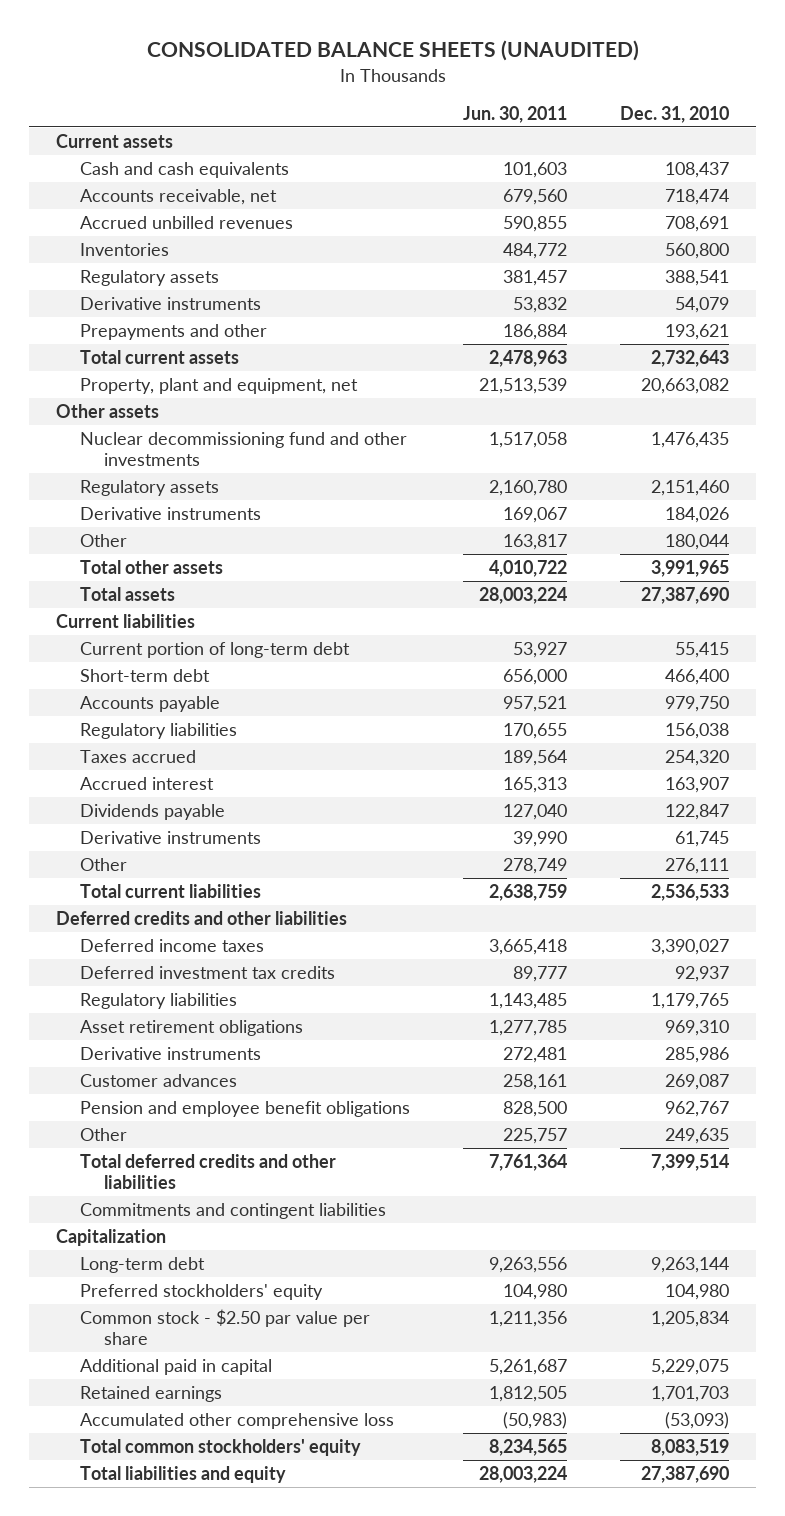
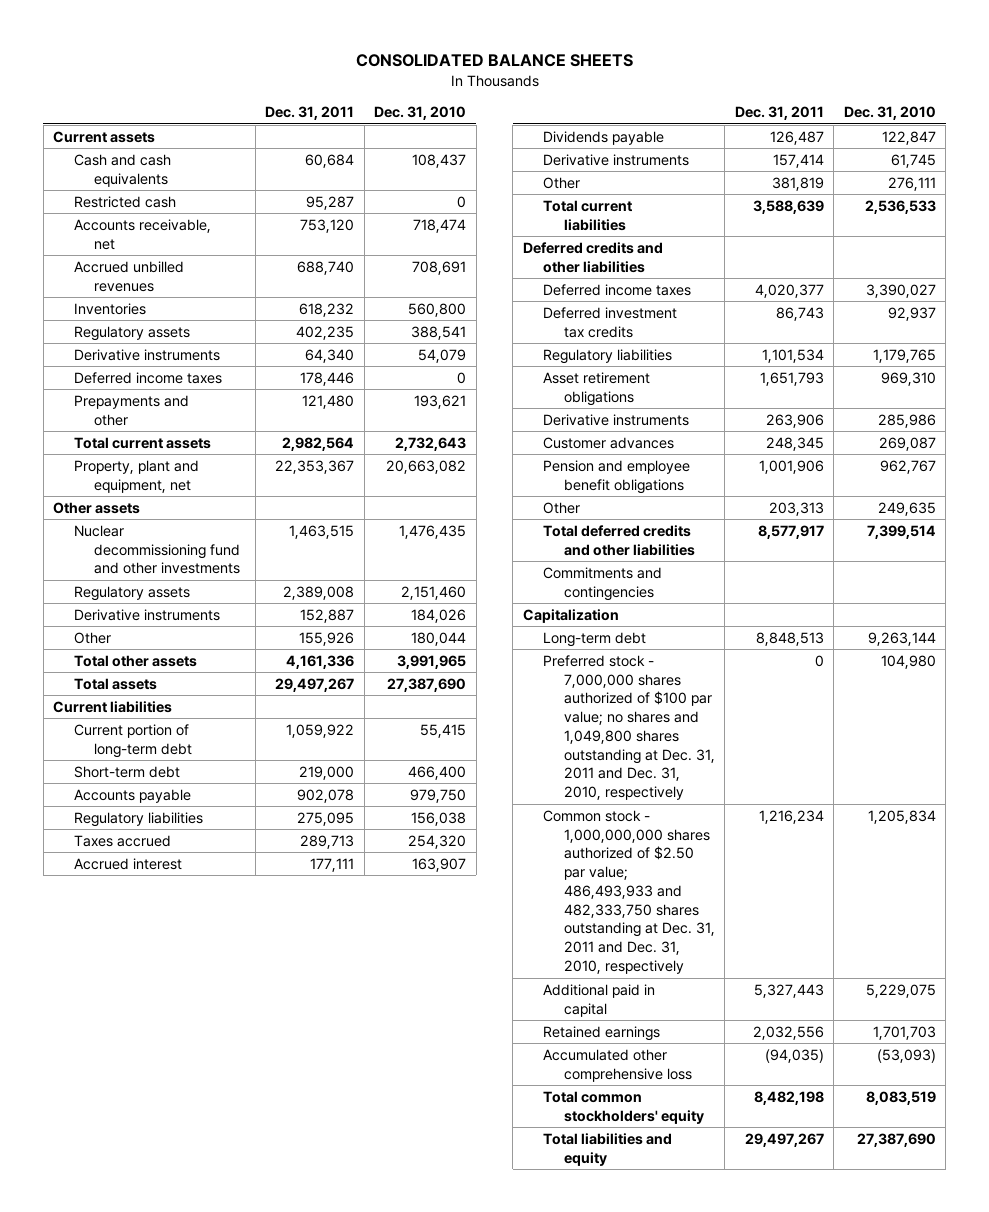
- CONSOLIDATED BALANCE SHEETS (UNAUDITED)
+ CONSOLIDATED BALANCE SHEETS
- | Jun. 30, 2011 | Dec. 31, 2010
+ | Dec. 31, 2011 | Dec. 31, 2010
+ Restricted cash | 95,287 | 0
+ Deferred income taxes | 178,446 | 0
- Commitments and contingent liabilities
+ Commitments and contingencies
- Preferred stockholders' equity | 104,980 | 104,980
- Common stock - $2.50 par value per share | 1,211,356 | 1,205,834
+ Preferred stock - 7,000,000 shares authorized of $100 par value; no shares and 1,049,800 shares outstanding at Dec. 31, 2011 and Dec. 31, 2010, respectively | 0 | 104,980
+ Common stock - 1,000,000,000 shares authorized of $2.50 par value; 486,493,933 and 482,333,750 shares outstanding at Dec. 31, 2011 and Dec. 31, 2010, respectively | 1,216,234 | 1,205,834

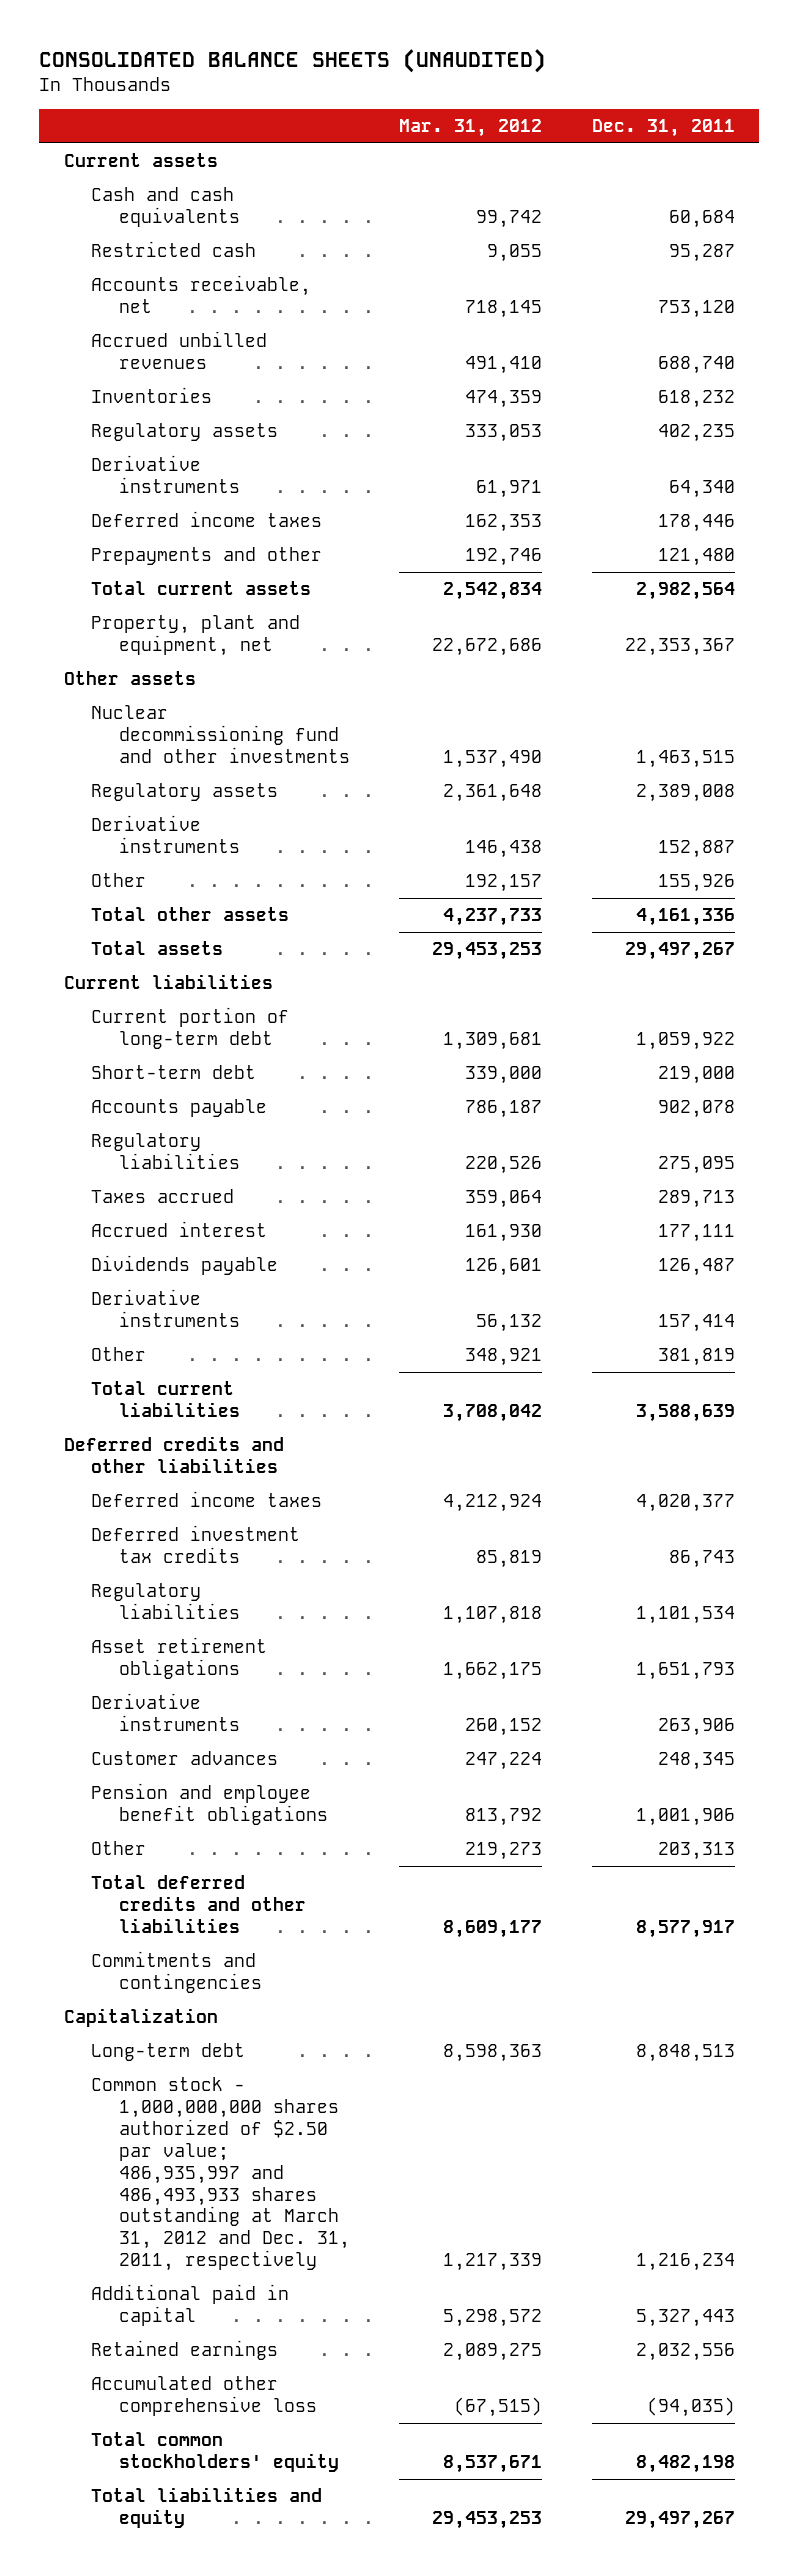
- CONSOLIDATED BALANCE SHEETS
+ CONSOLIDATED BALANCE SHEETS (UNAUDITED)
- | Dec. 31, 2011 | Dec. 31, 2010
+ | Mar. 31, 2012 | Dec. 31, 2011
- Preferred stock - 7,000,000 shares authorized of $100 par value; no shares and 1,049,800 shares outstanding at Dec. 31, 2011 and Dec. 31, 2010, respectively | 0 | 104,980
- Common stock - 1,000,000,000 shares authorized of $2.50 par value; 486,493,933 and 482,333,750 shares outstanding at Dec. 31, 2011 and Dec. 31, 2010, respectively | 1,216,234 | 1,205,834
+ Common stock - 1,000,000,000 shares authorized of $2.50 par value; 486,935,997 and 486,493,933 shares outstanding at March 31, 2012 and Dec. 31, 2011, respectively | 1,217,339 | 1,216,234

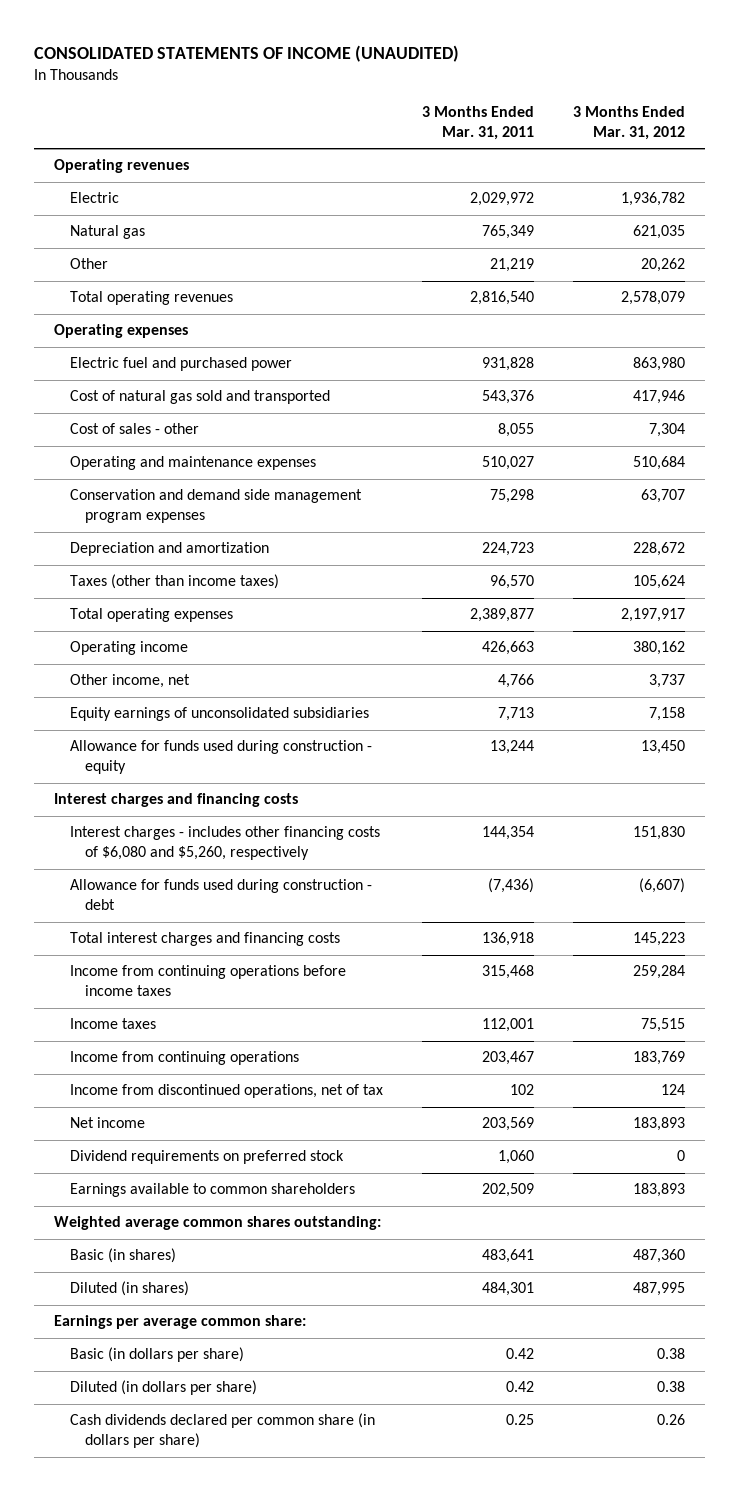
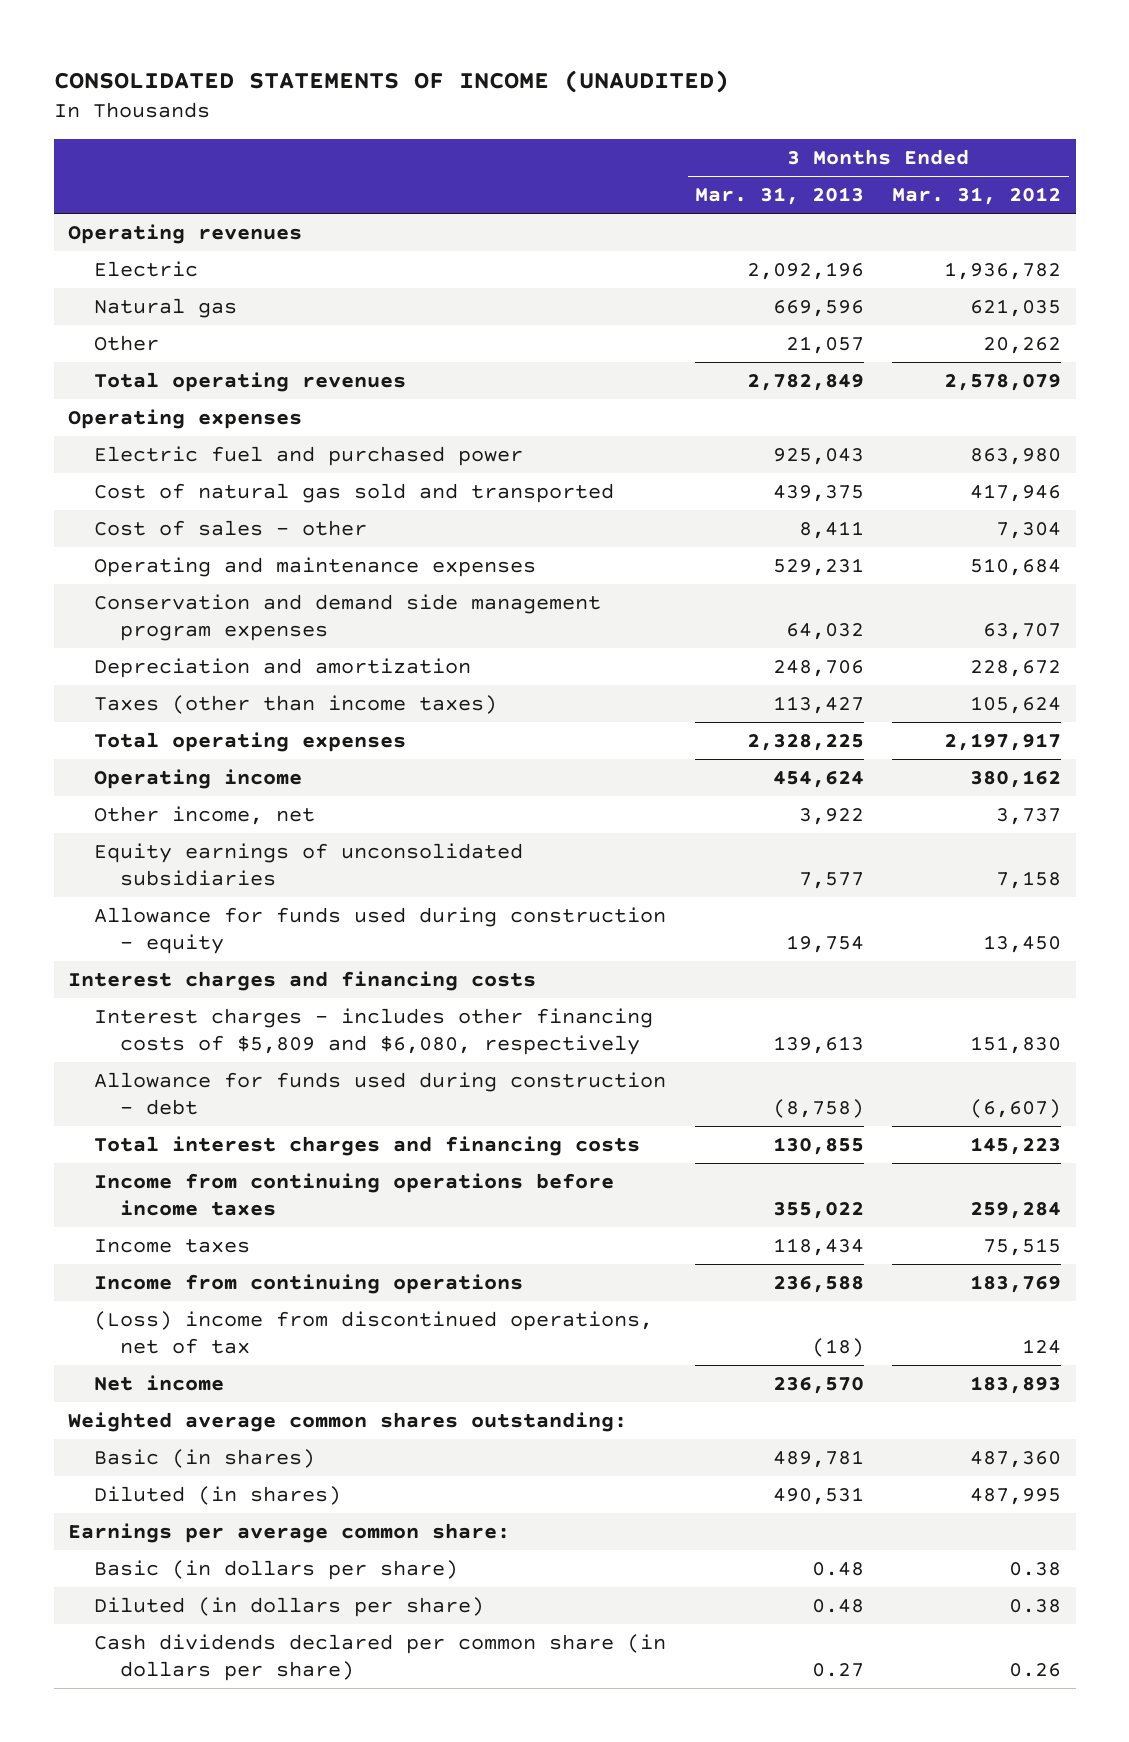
- | 3 Months Ended Mar. 31, 2011 | 3 Months Ended Mar. 31, 2012
+ | 3 Months Ended Mar. 31, 2013 | 3 Months Ended Mar. 31, 2012
- Interest charges - includes other financing costs of $6,080 and $5,260, respectively | 144,354 | 151,830
+ Interest charges - includes other financing costs of $5,809 and $6,080, respectively | 139,613 | 151,830
- Income from discontinued operations, net of tax | 102 | 124
+ (Loss) income from discontinued operations, net of tax | (18) | 124
- Dividend requirements on preferred stock | 1,060 | 0
- Earnings available to common shareholders | 202,509 | 183,893

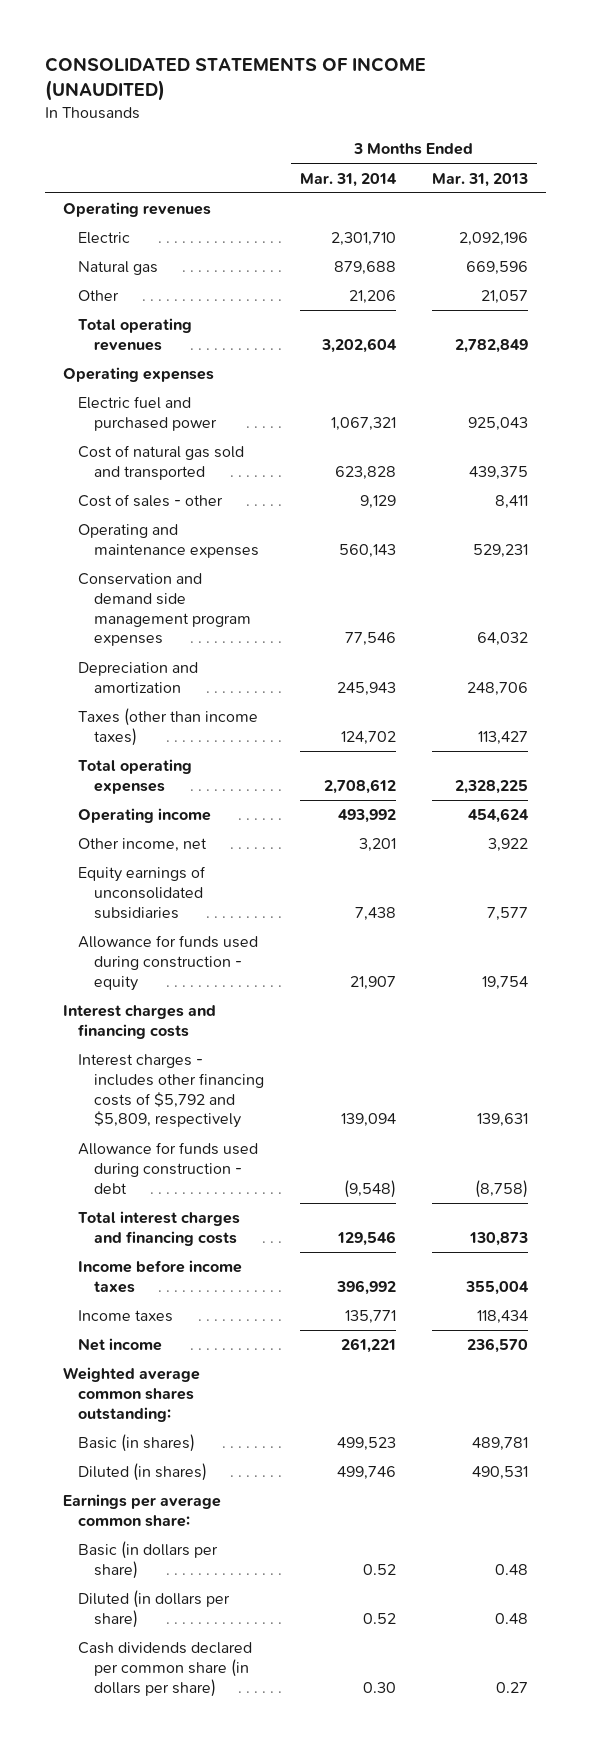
- | 3 Months Ended Mar. 31, 2013 | 3 Months Ended Mar. 31, 2012
+ | 3 Months Ended Mar. 31, 2014 | 3 Months Ended Mar. 31, 2013
- Interest charges - includes other financing costs of $5,809 and $6,080, respectively | 139,613 | 151,830
+ Interest charges - includes other financing costs of $5,792 and $5,809, respectively | 139,094 | 139,631
- Total interest charges and financing costs | 130,855 | 145,223
- Income from continuing operations before income taxes | 355,022 | 259,284
+ Total interest charges and financing costs | 129,546 | 130,873
+ Income before income taxes | 396,992 | 355,004
- Income from continuing operations | 236,588 | 183,769
- (Loss) income from discontinued operations, net of tax | (18) | 124

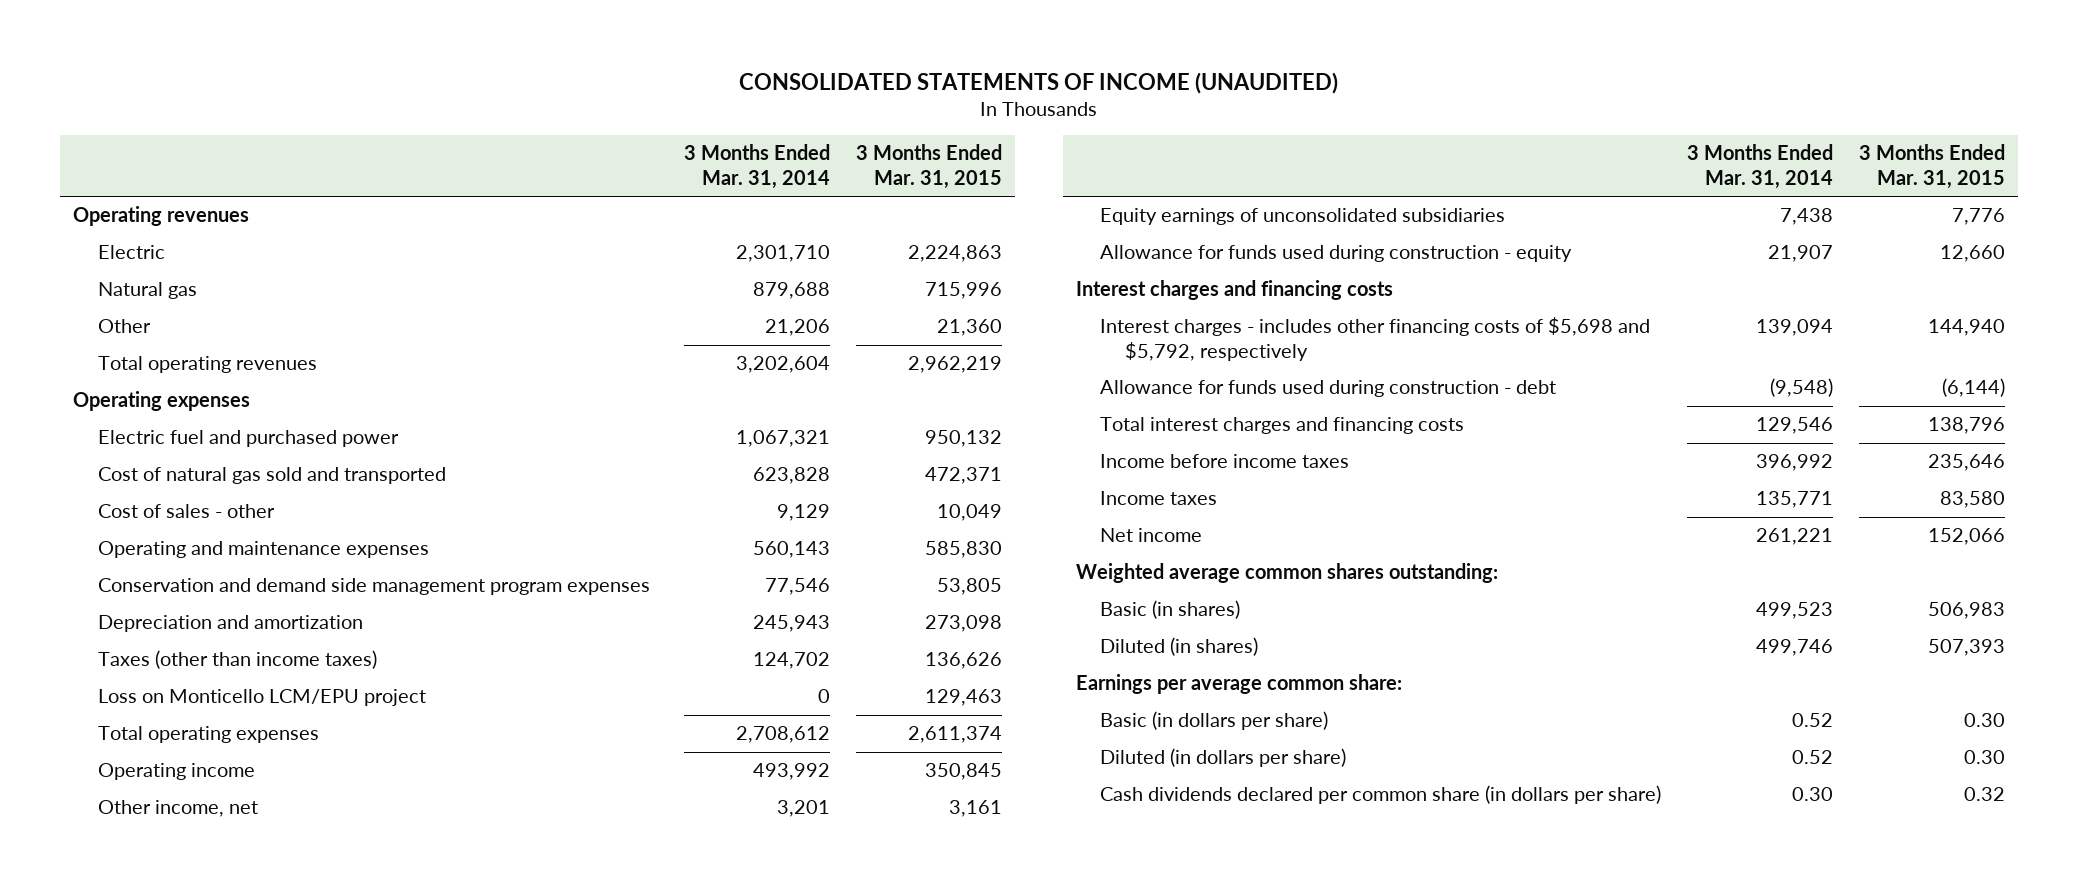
- | 3 Months Ended Mar. 31, 2014 | 3 Months Ended Mar. 31, 2013
+ | 3 Months Ended Mar. 31, 2014 | 3 Months Ended Mar. 31, 2015
+ Loss on Monticello LCM/EPU project | 0 | 129,463
- Interest charges - includes other financing costs of $5,792 and $5,809, respectively | 139,094 | 139,631
+ Interest charges - includes other financing costs of $5,698 and $5,792, respectively | 139,094 | 144,940

